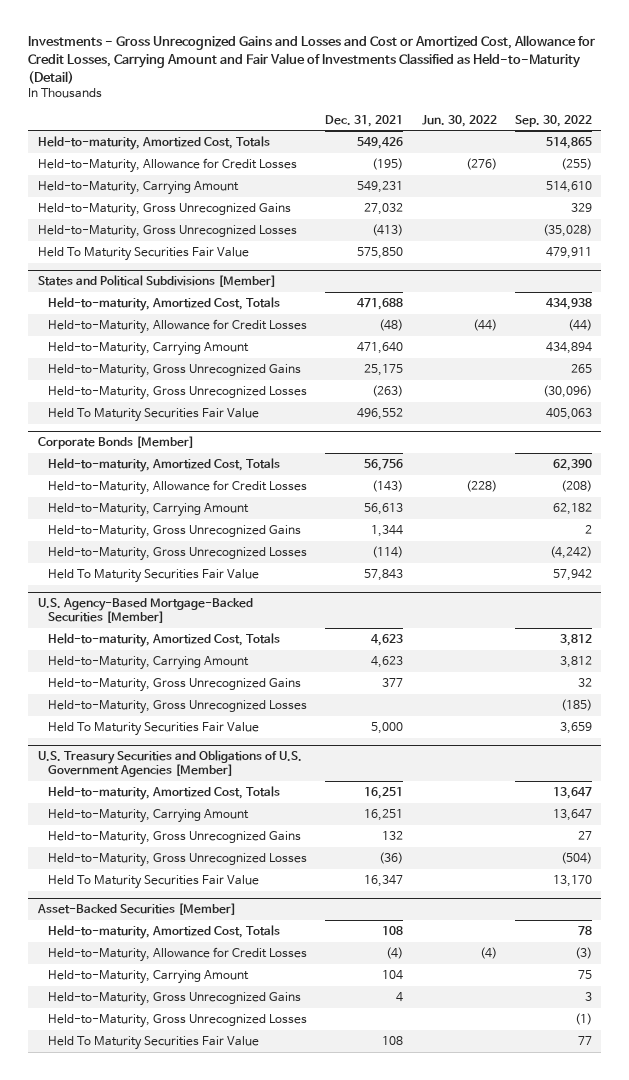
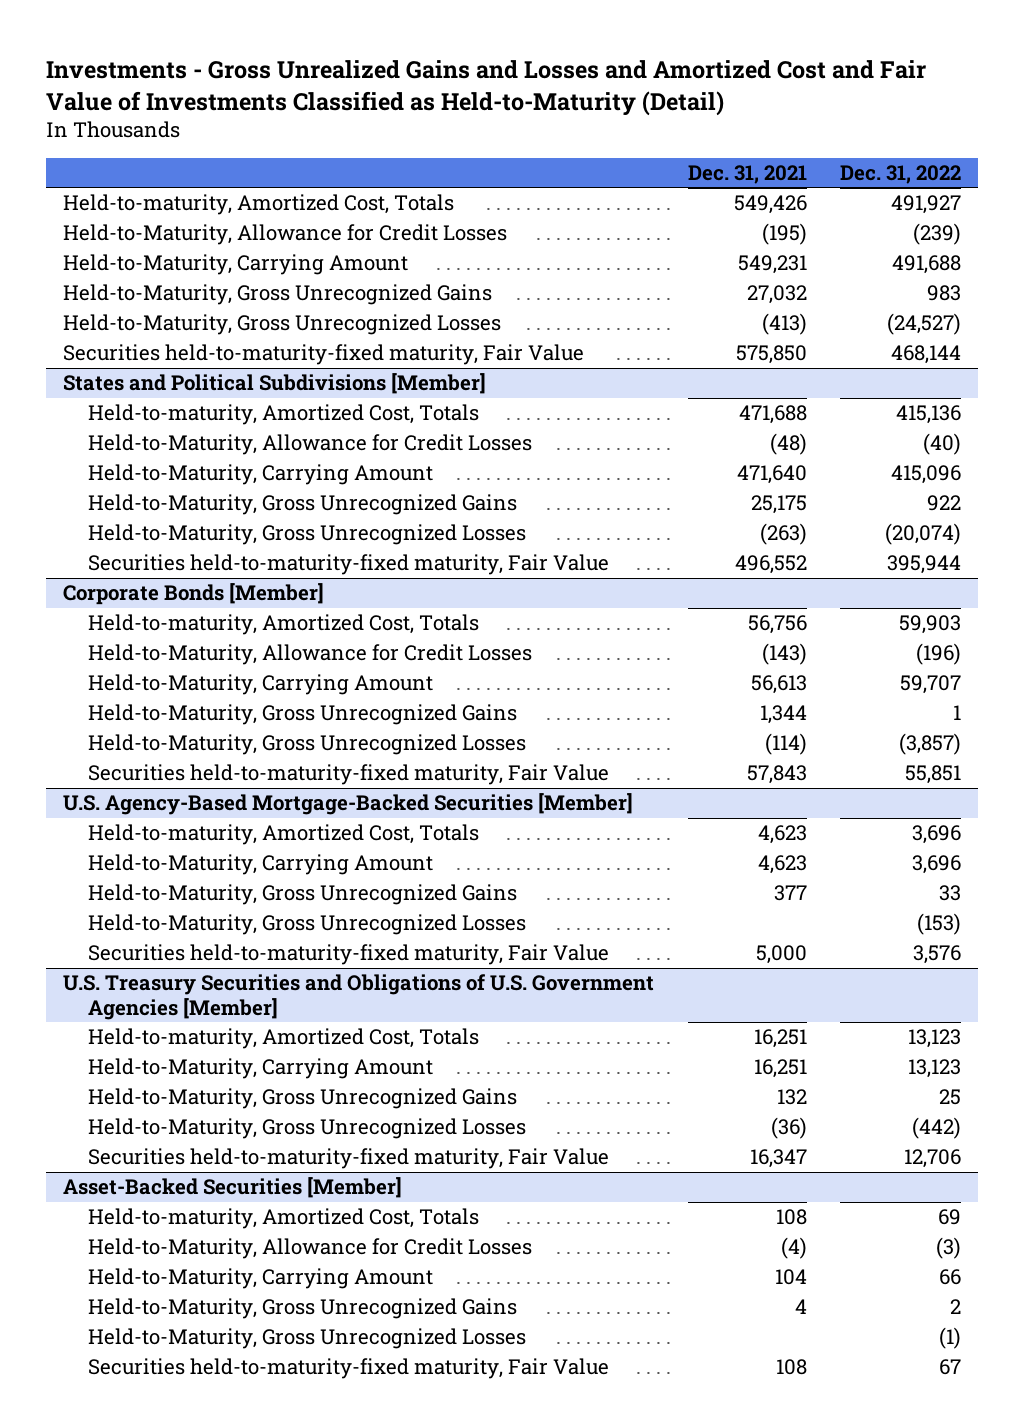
- Investments - Gross Unrecognized Gains and Losses and Cost or Amortized Cost, Allowance for Credit Losses, Carrying Amount and Fair Value of Investments Classified as Held-to-Maturity (Detail)
+ Investments - Gross Unrealized Gains and Losses and Amortized Cost and Fair Value of Investments Classified as Held-to-Maturity (Detail)
- | Dec. 31, 2021 | Jun. 30, 2022 | Sep. 30, 2022
+ | Dec. 31, 2021 | Dec. 31, 2022
- Held To Maturity Securities Fair Value | 575,850 | | 479,911
+ Securities held-to-maturity-fixed maturity, Fair Value | 575,850 | 468,144
@ States and Political Subdivisions [Member]
- Held To Maturity Securities Fair Value | 496,552 | | 405,063
+ Securities held-to-maturity-fixed maturity, Fair Value | 496,552 | 395,944
@ Corporate Bonds [Member]
- Held To Maturity Securities Fair Value | 57,843 | | 57,942
+ Securities held-to-maturity-fixed maturity, Fair Value | 57,843 | 55,851
@ U.S. Agency-Based Mortgage-Backed Securities [Member]
- Held To Maturity Securities Fair Value | 5,000 | | 3,659
+ Securities held-to-maturity-fixed maturity, Fair Value | 5,000 | 3,576
@ U.S. Treasury Securities and Obligations of U.S. Government Agencies [Member]
- Held To Maturity Securities Fair Value | 16,347 | | 13,170
+ Securities held-to-maturity-fixed maturity, Fair Value | 16,347 | 12,706
@ Asset-Backed Securities [Member]
- Held To Maturity Securities Fair Value | 108 | | 77
+ Securities held-to-maturity-fixed maturity, Fair Value | 108 | 67

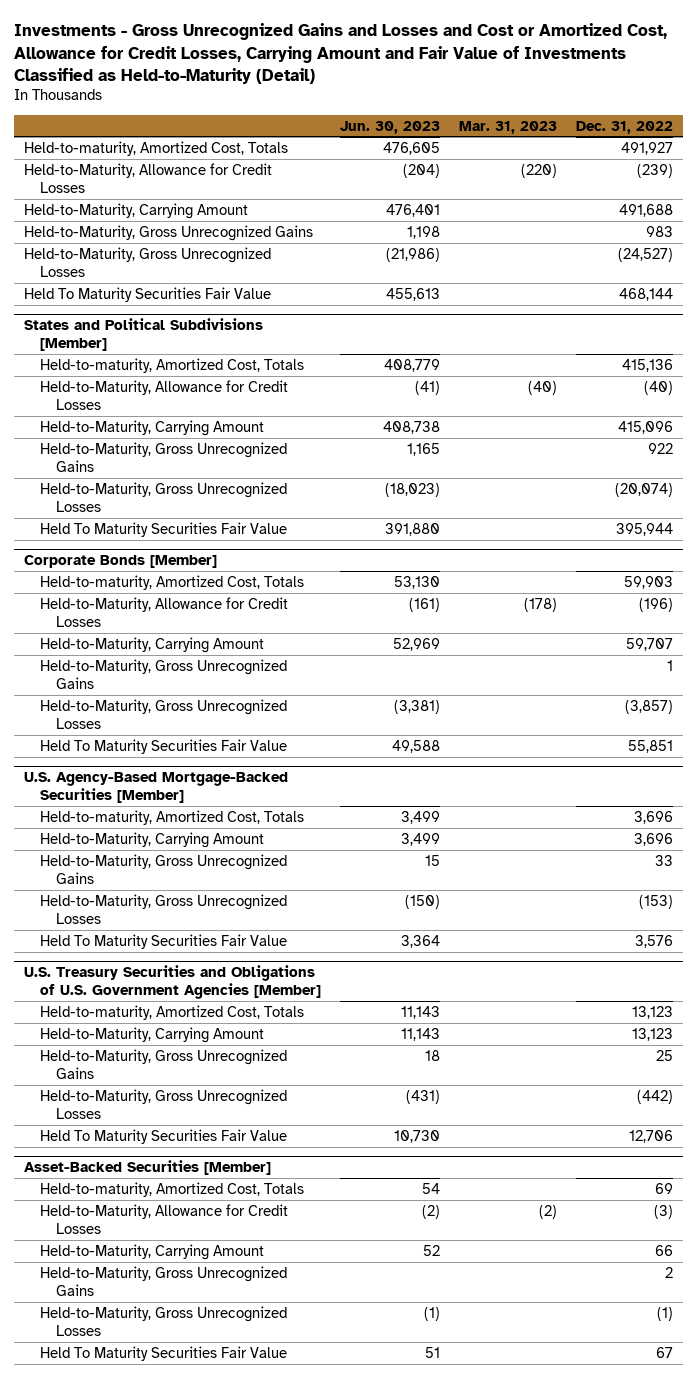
- Investments - Gross Unrealized Gains and Losses and Amortized Cost and Fair Value of Investments Classified as Held-to-Maturity (Detail)
+ Investments - Gross Unrecognized Gains and Losses and Cost or Amortized Cost, Allowance for Credit Losses, Carrying Amount and Fair Value of Investments Classified as Held-to-Maturity (Detail)
- | Dec. 31, 2021 | Dec. 31, 2022
+ | Jun. 30, 2023 | Mar. 31, 2023 | Dec. 31, 2022
- Securities held-to-maturity-fixed maturity, Fair Value | 575,850 | 468,144
+ Held To Maturity Securities Fair Value | 455,613 | | 468,144
@ States and Political Subdivisions [Member]
- Securities held-to-maturity-fixed maturity, Fair Value | 496,552 | 395,944
+ Held To Maturity Securities Fair Value | 391,880 | | 395,944
@ Corporate Bonds [Member]
- Securities held-to-maturity-fixed maturity, Fair Value | 57,843 | 55,851
+ Held To Maturity Securities Fair Value | 49,588 | | 55,851
@ U.S. Agency-Based Mortgage-Backed Securities [Member]
- Securities held-to-maturity-fixed maturity, Fair Value | 5,000 | 3,576
+ Held To Maturity Securities Fair Value | 3,364 | | 3,576
@ U.S. Treasury Securities and Obligations of U.S. Government Agencies [Member]
- Securities held-to-maturity-fixed maturity, Fair Value | 16,347 | 12,706
+ Held To Maturity Securities Fair Value | 10,730 | | 12,706
@ Asset-Backed Securities [Member]
- Securities held-to-maturity-fixed maturity, Fair Value | 108 | 67
+ Held To Maturity Securities Fair Value | 51 | | 67

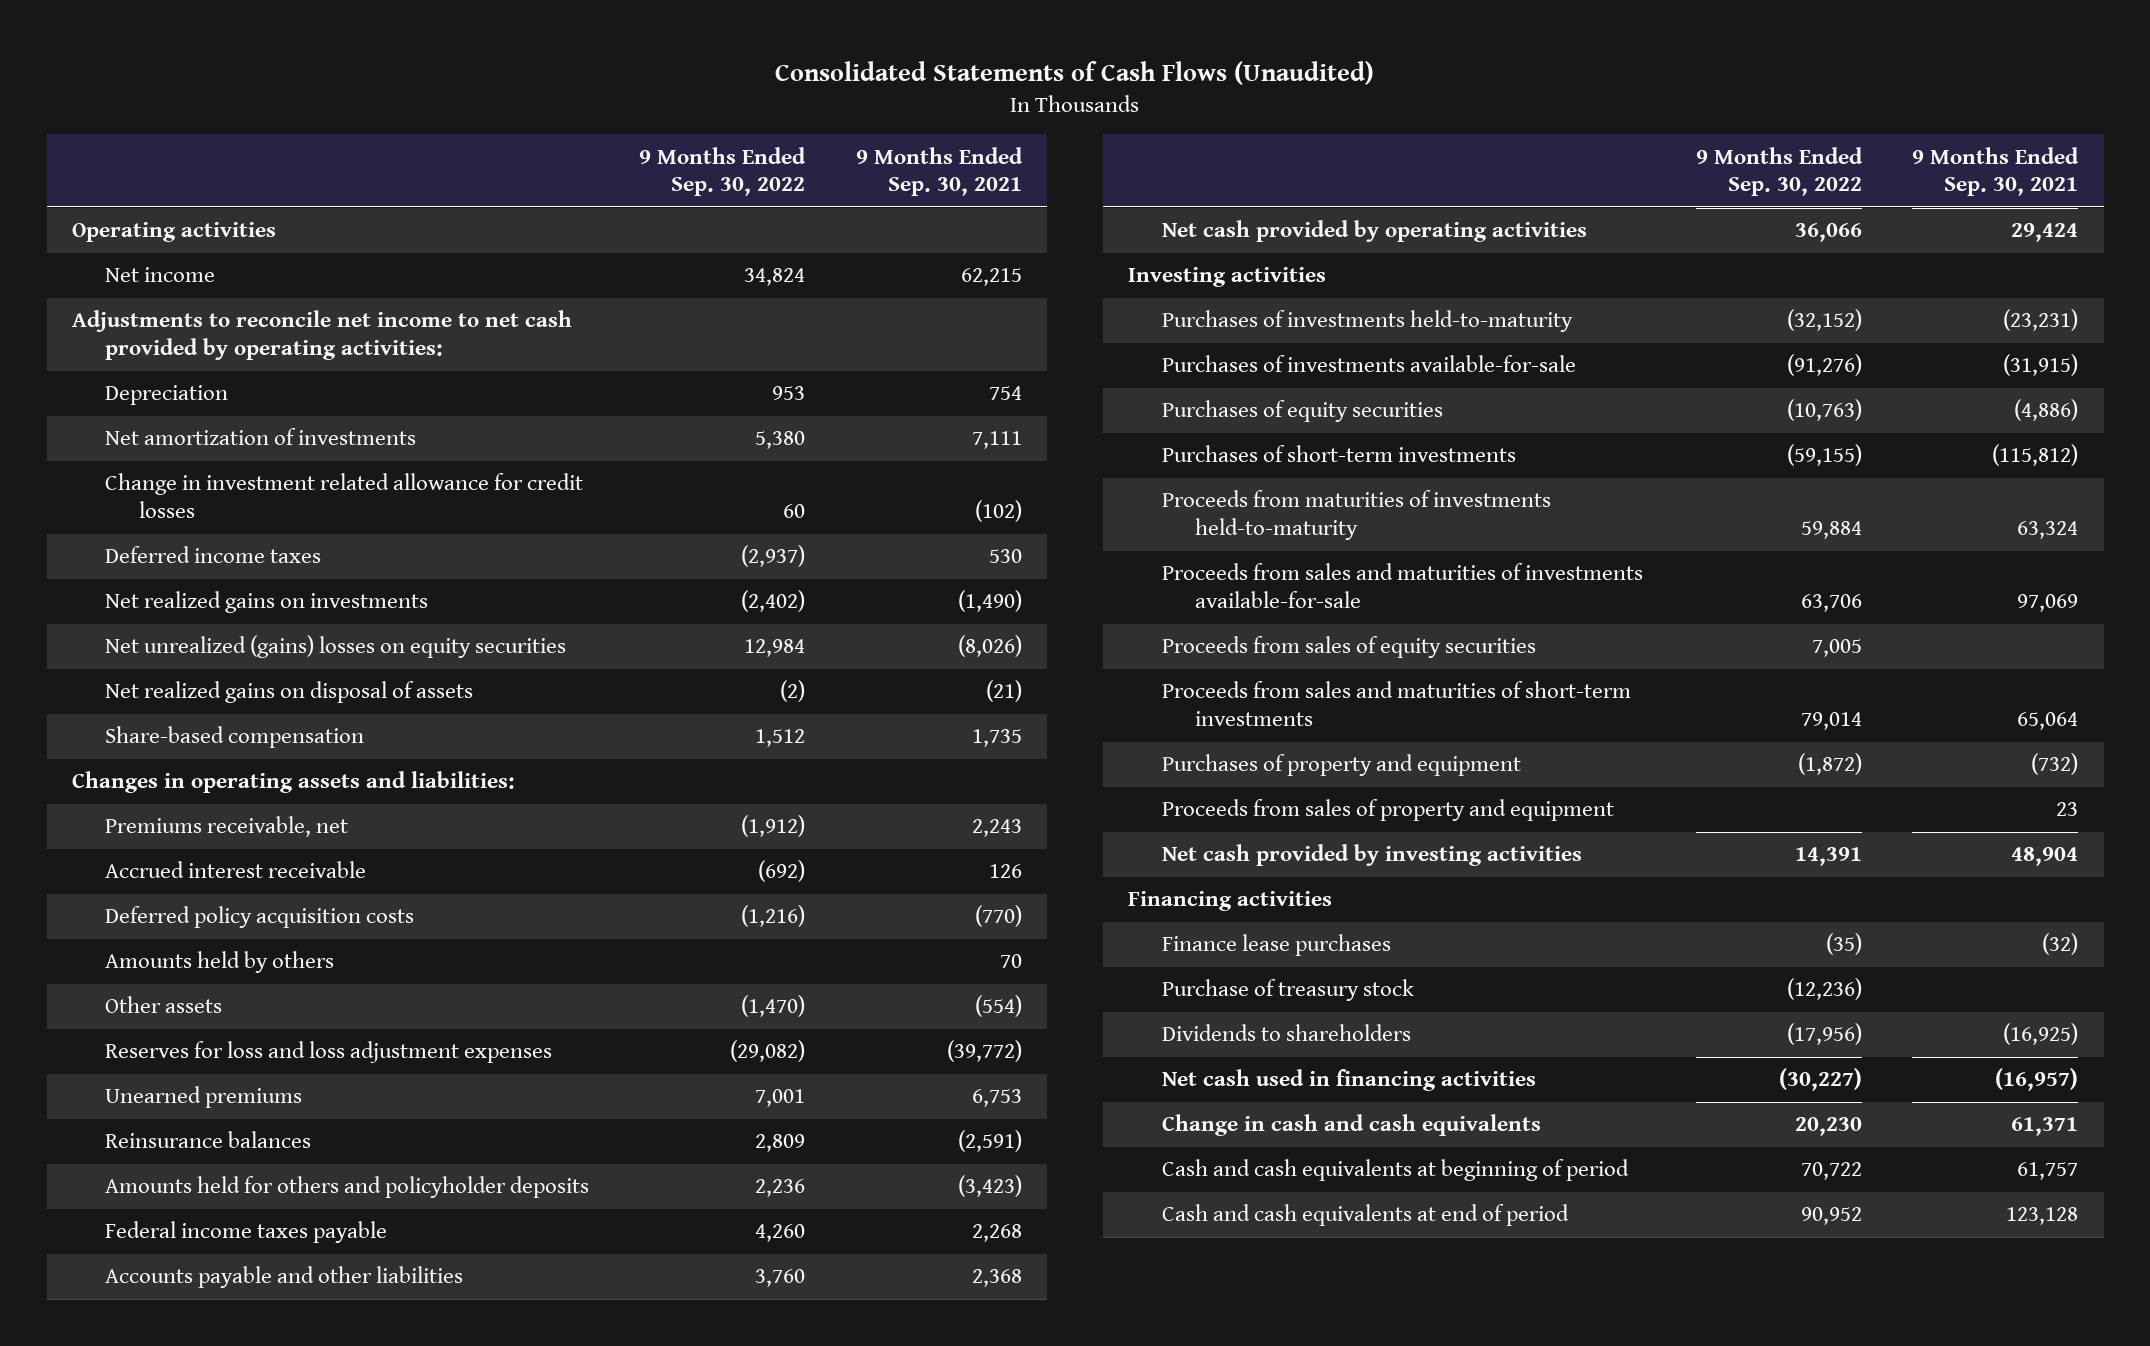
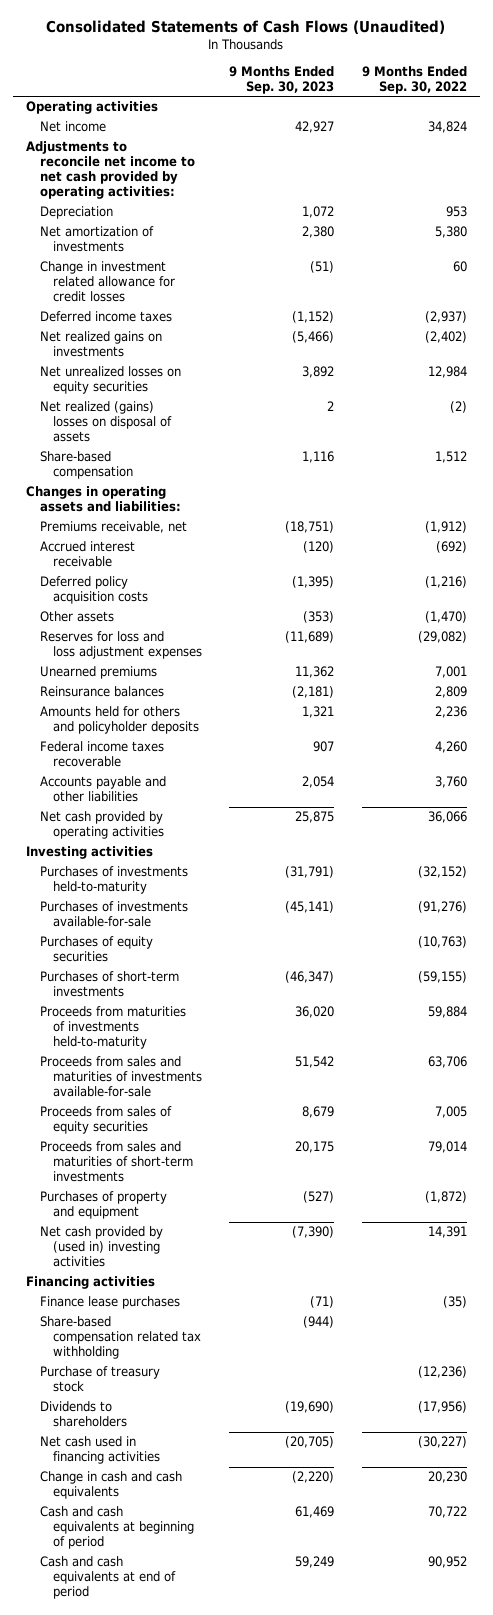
- | 9 Months Ended Sep. 30, 2022 | 9 Months Ended Sep. 30, 2021
+ | 9 Months Ended Sep. 30, 2023 | 9 Months Ended Sep. 30, 2022
- Net unrealized (gains) losses on equity securities | 12,984 | (8,026)
- Net realized gains on disposal of assets | (2) | (21)
+ Net unrealized losses on equity securities | 3,892 | 12,984
+ Net realized (gains) losses on disposal of assets | 2 | (2)
- Amounts held by others | | 70
- Federal income taxes payable | 4,260 | 2,268
+ Federal income taxes recoverable | 907 | 4,260
- Proceeds from sales of property and equipment | | 23
- Net cash provided by investing activities | 14,391 | 48,904
+ Net cash provided by (used in) investing activities | (7,390) | 14,391
+ Share-based compensation related tax withholding | (944) |

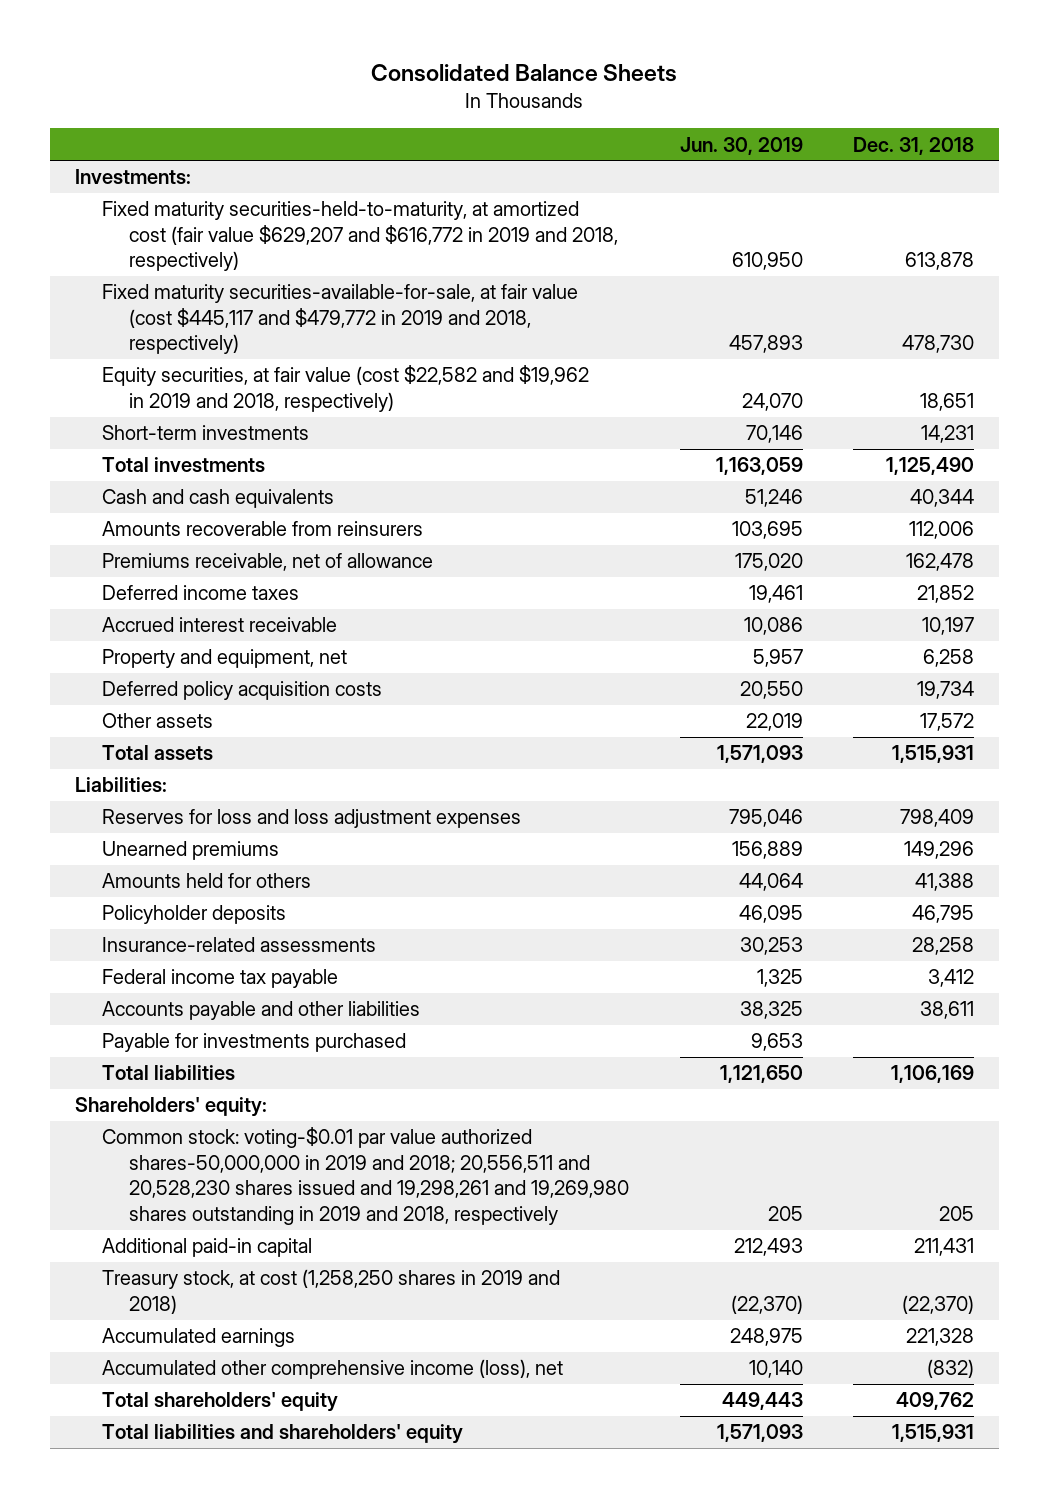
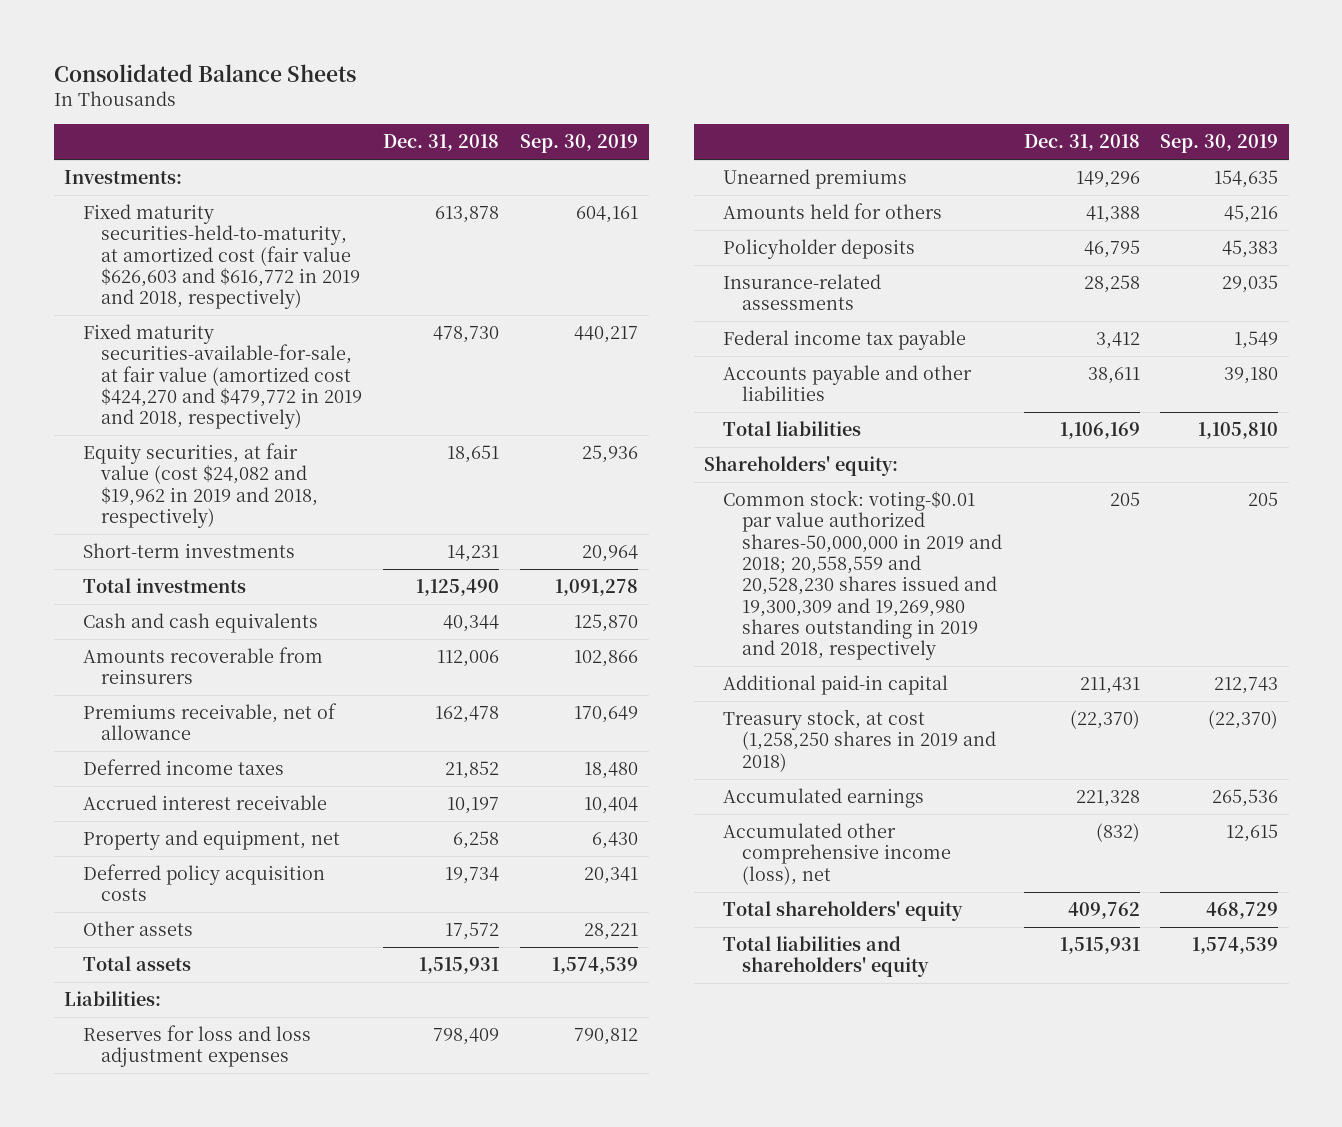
- | Jun. 30, 2019 | Dec. 31, 2018
+ | Dec. 31, 2018 | Sep. 30, 2019
- Fixed maturity securities-held-to-maturity, at amortized cost (fair value $629,207 and $616,772 in 2019 and 2018, respectively) | 610,950 | 613,878
- Fixed maturity securities-available-for-sale, at fair value (cost $445,117 and $479,772 in 2019 and 2018, respectively) | 457,893 | 478,730
- Equity securities, at fair value (cost $22,582 and $19,962 in 2019 and 2018, respectively) | 24,070 | 18,651
+ Fixed maturity securities-held-to-maturity, at amortized cost (fair value $626,603 and $616,772 in 2019 and 2018, respectively) | 613,878 | 604,161
+ Fixed maturity securities-available-for-sale, at fair value (amortized cost $424,270 and $479,772 in 2019 and 2018, respectively) | 478,730 | 440,217
+ Equity securities, at fair value (cost $24,082 and $19,962 in 2019 and 2018, respectively) | 18,651 | 25,936
- Payable for investments purchased | 9,653 |
- Common stock: voting-$0.01 par value authorized shares-50,000,000 in 2019 and 2018; 20,556,511 and 20,528,230 shares issued and 19,298,261 and 19,269,980 shares outstanding in 2019 and 2018, respectively | 205 | 205
+ Common stock: voting-$0.01 par value authorized shares-50,000,000 in 2019 and 2018; 20,558,559 and 20,528,230 shares issued and 19,300,309 and 19,269,980 shares outstanding in 2019 and 2018, respectively | 205 | 205

